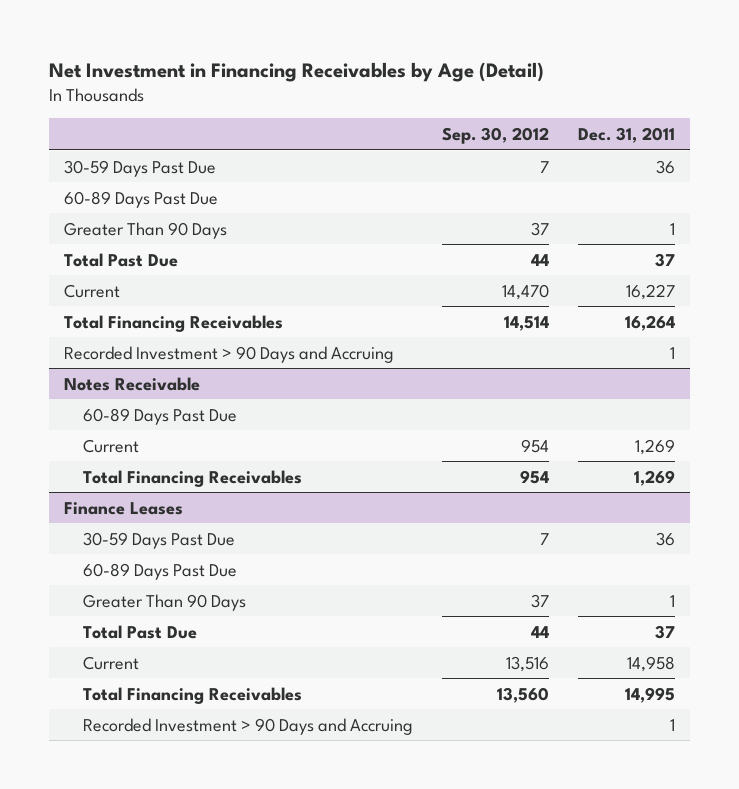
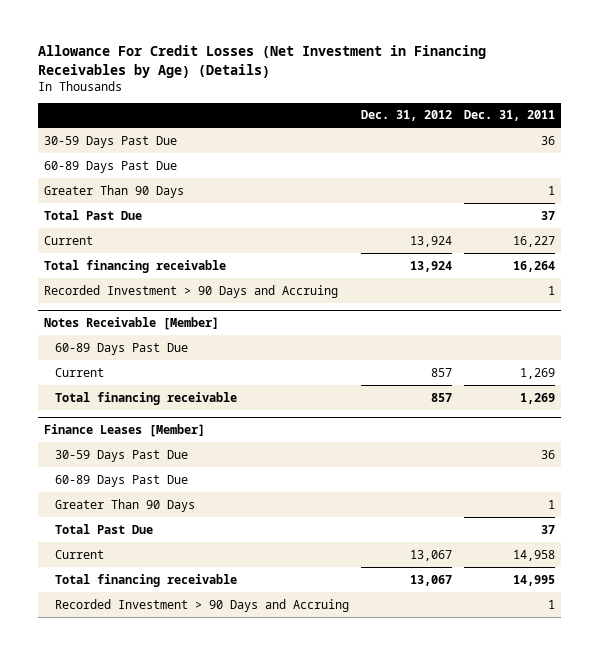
- Net Investment in Financing Receivables by Age (Detail)
+ Allowance For Credit Losses (Net Investment in Financing Receivables by Age) (Details)
- | Sep. 30, 2012 | Dec. 31, 2011
+ | Dec. 31, 2012 | Dec. 31, 2011
- Total Financing Receivables | 14,514 | 16,264
+ Total financing receivable | 13,924 | 16,264
- Notes Receivable
+ Notes Receivable [Member]
- Total Financing Receivables | 954 | 1,269
- Finance Leases
+ Total financing receivable | 857 | 1,269
+ Finance Leases [Member]
- Total Financing Receivables | 13,560 | 14,995
+ Total financing receivable | 13,067 | 14,995

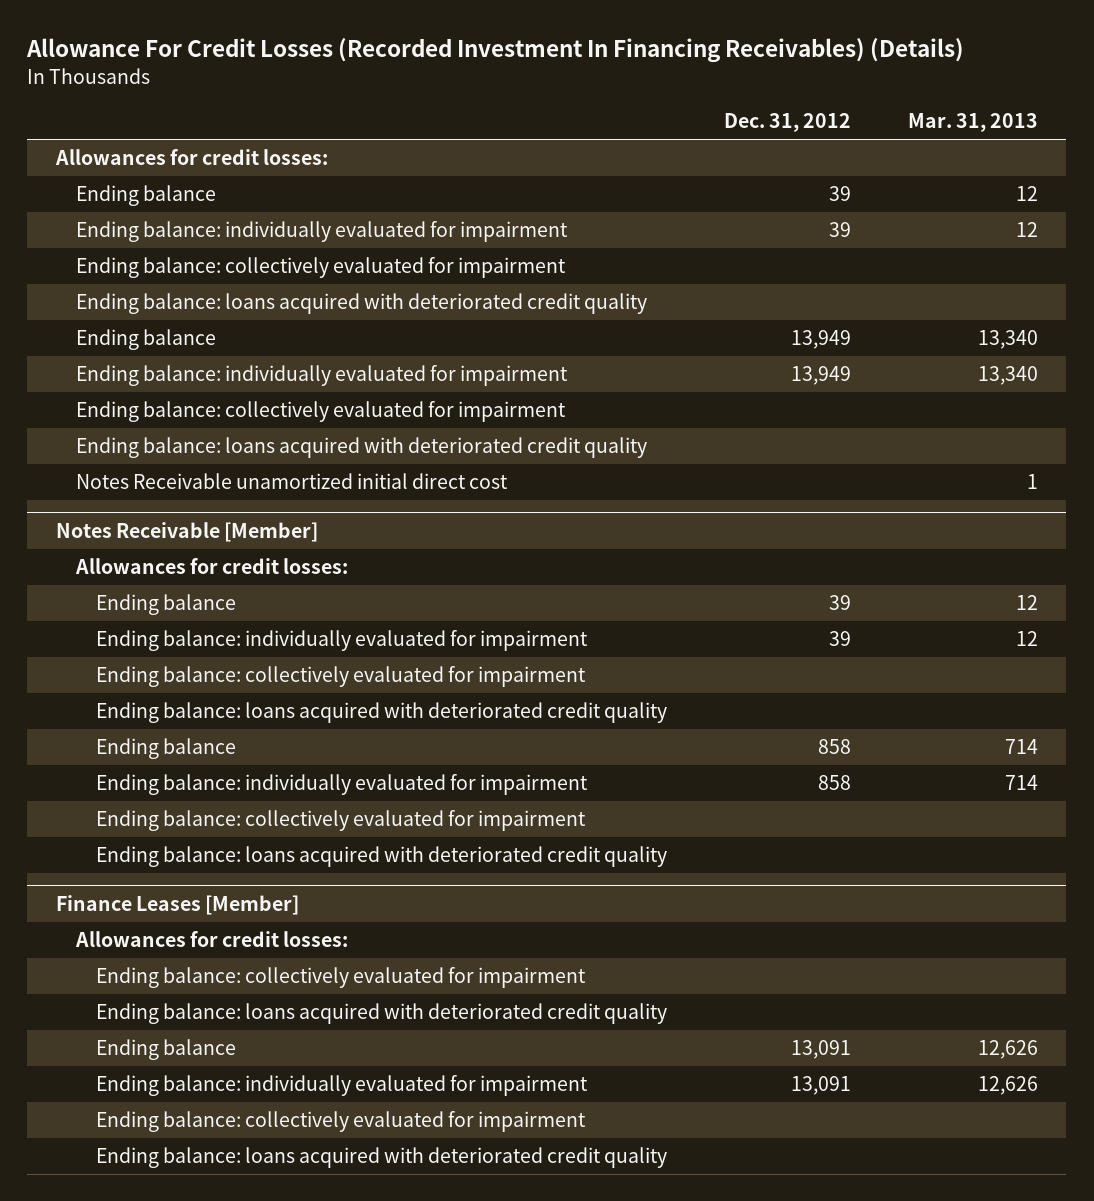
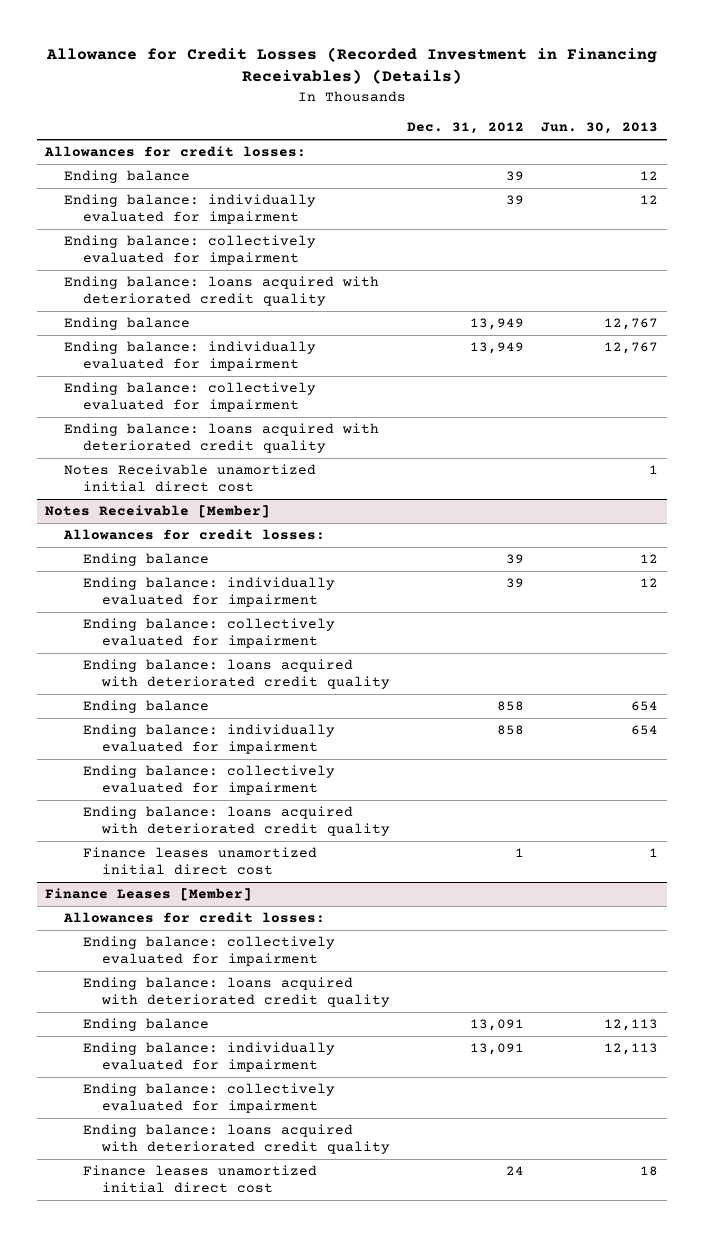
- Allowance For Credit Losses (Recorded Investment In Financing Receivables) (Details)
+ Allowance for Credit Losses (Recorded Investment in Financing Receivables) (Details)
- | Dec. 31, 2012 | Mar. 31, 2013
+ | Dec. 31, 2012 | Jun. 30, 2013
@ Notes Receivable [Member]
+ Finance leases unamortized initial direct cost | 1 | 1
@ Finance Leases [Member]
+ Finance leases unamortized initial direct cost | 24 | 18

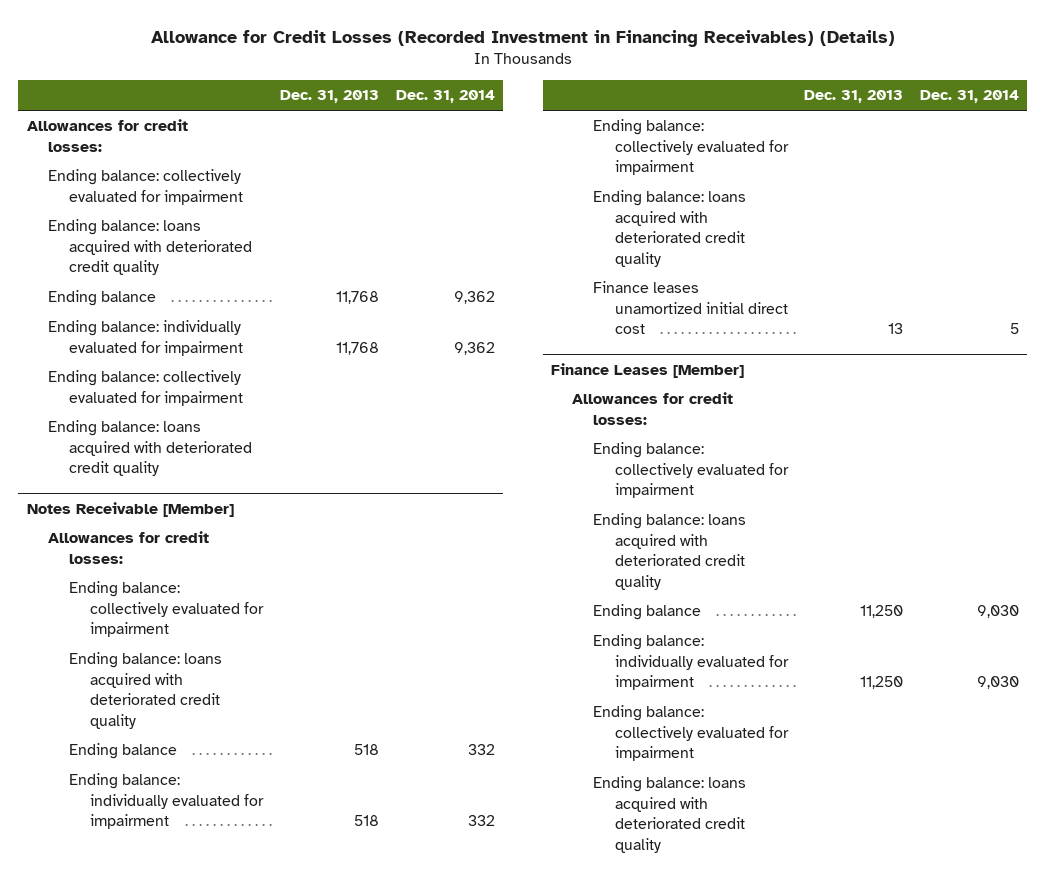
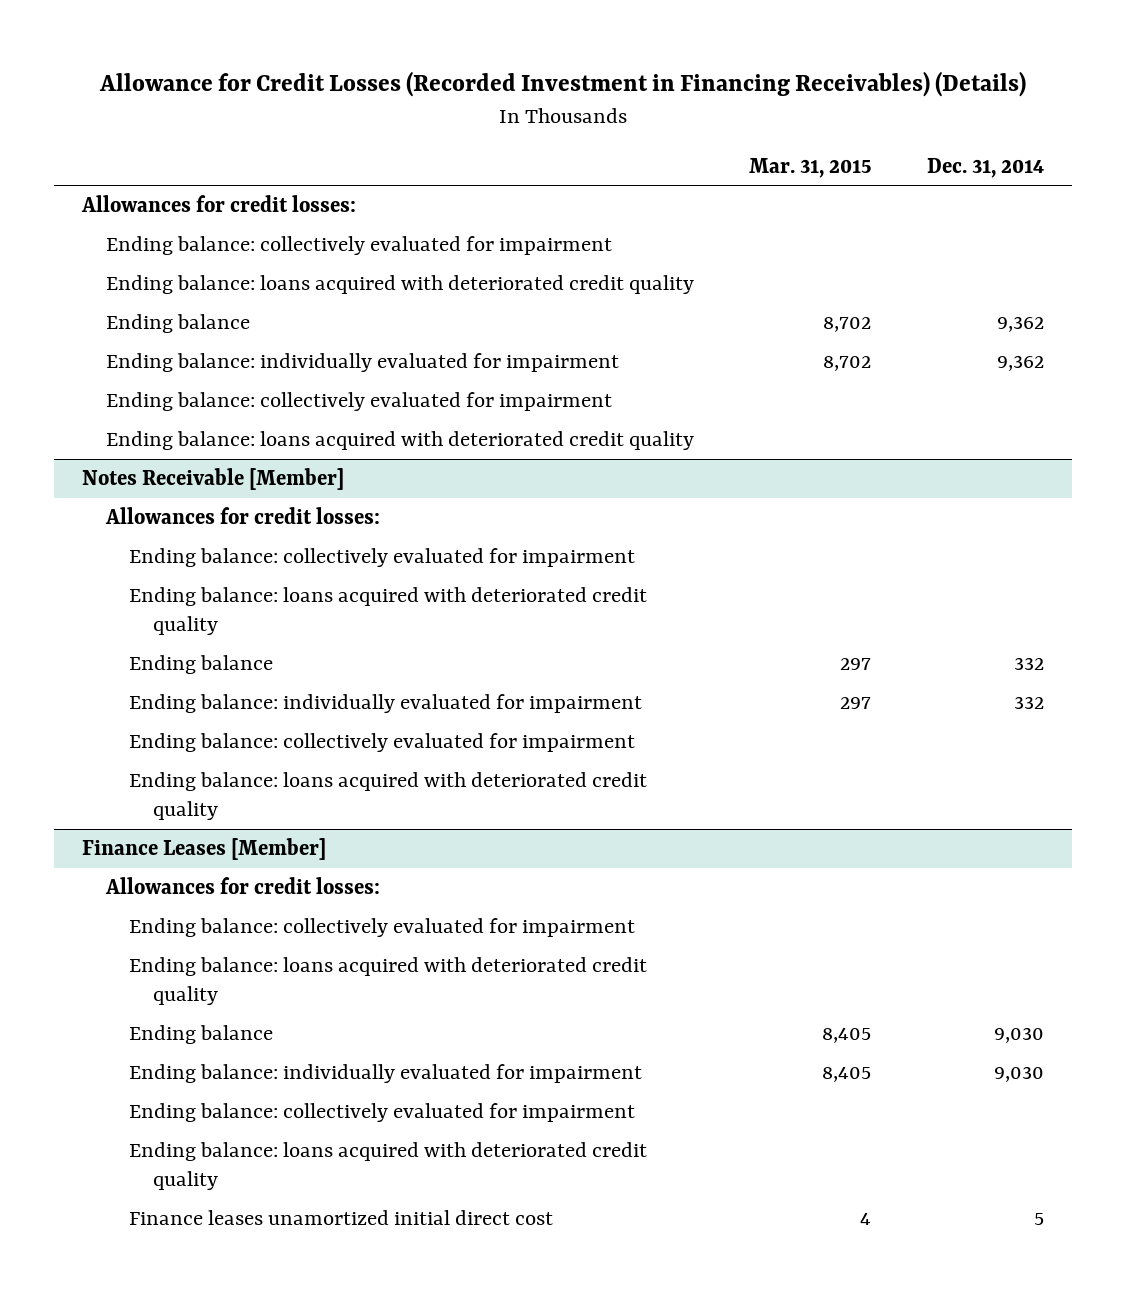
- | Dec. 31, 2013 | Dec. 31, 2014
+ | Mar. 31, 2015 | Dec. 31, 2014
@ Notes Receivable [Member]
- Finance leases unamortized initial direct cost | 13 | 5
@ Finance Leases [Member]
+ Finance leases unamortized initial direct cost | 4 | 5

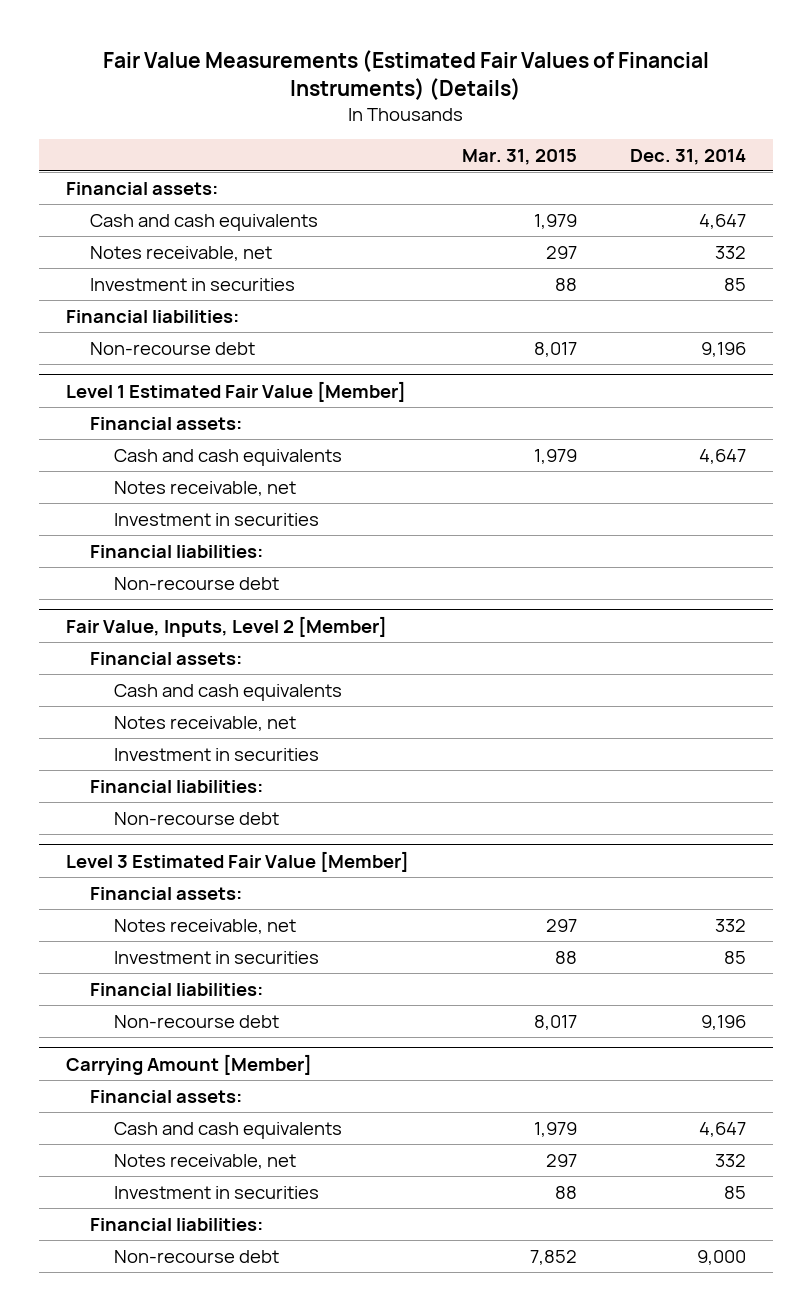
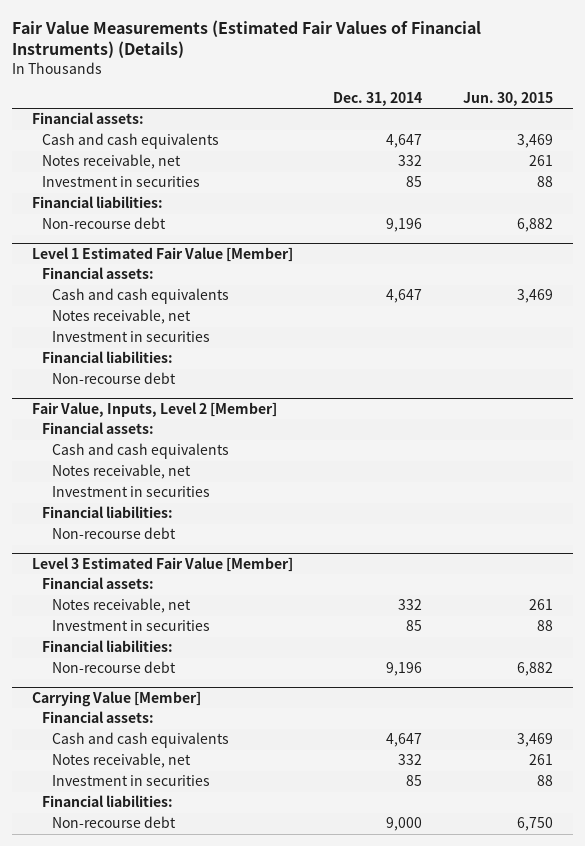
- | Mar. 31, 2015 | Dec. 31, 2014
+ | Dec. 31, 2014 | Jun. 30, 2015
- Carrying Amount [Member]
+ Carrying Value [Member]

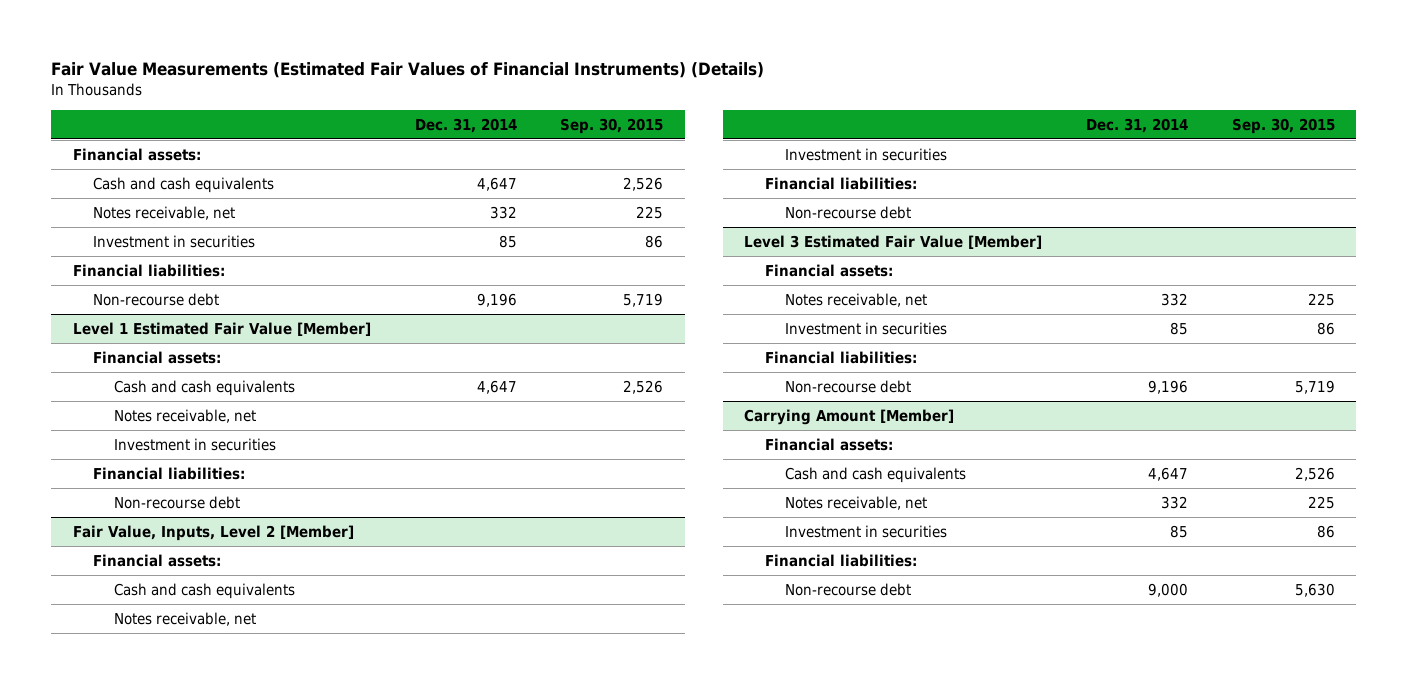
- | Dec. 31, 2014 | Jun. 30, 2015
+ | Dec. 31, 2014 | Sep. 30, 2015
- Carrying Value [Member]
+ Carrying Amount [Member]

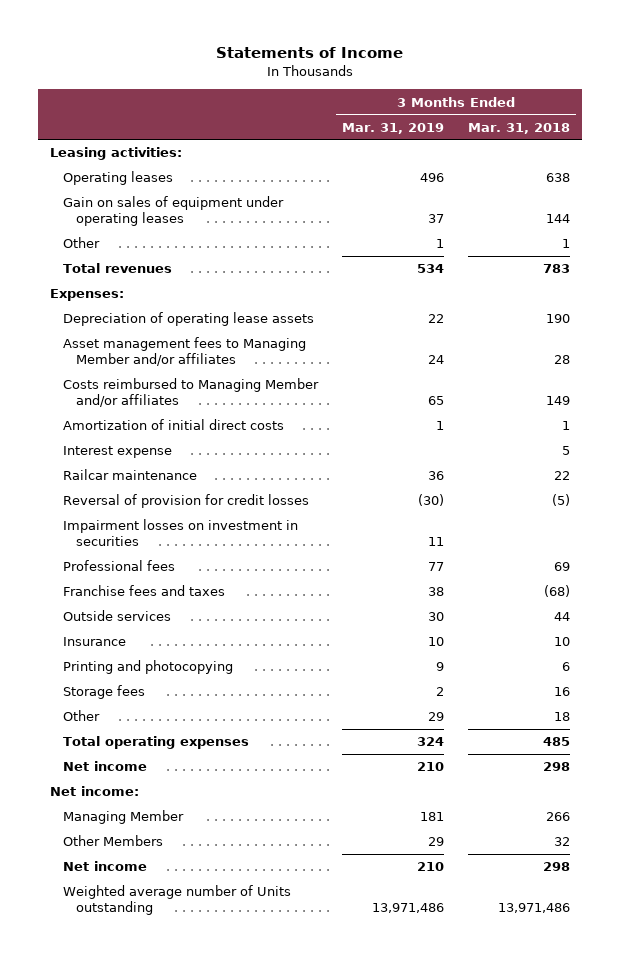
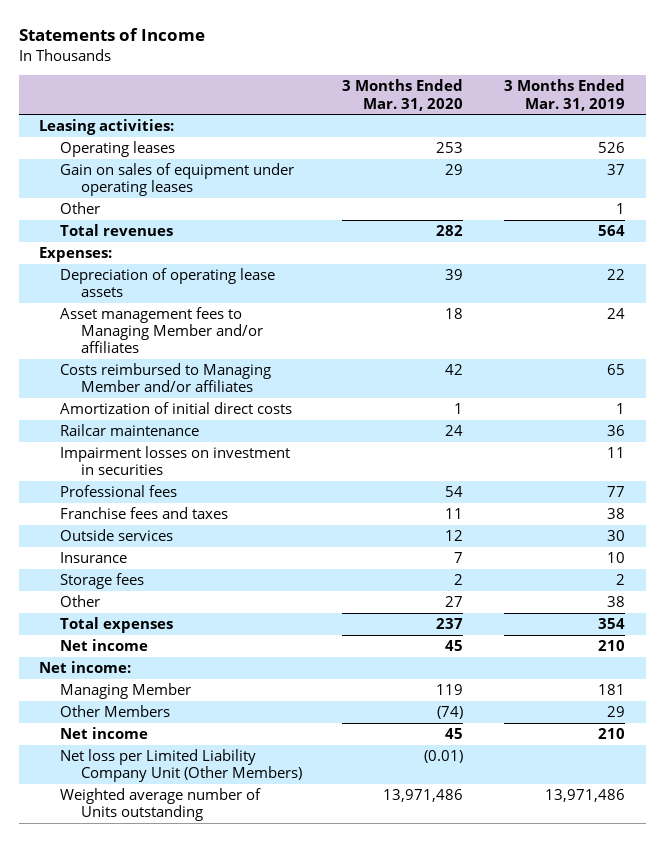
- | 3 Months Ended Mar. 31, 2019 | 3 Months Ended Mar. 31, 2018
+ | 3 Months Ended Mar. 31, 2020 | 3 Months Ended Mar. 31, 2019
- Operating leases | 496 | 638
+ Operating leases | 253 | 526
- Total revenues | 534 | 783
+ Total revenues | 282 | 564
- Interest expense | | 5
- Reversal of provision for credit losses | (30) | (5)
- Printing and photocopying | 9 | 6
- Other | 29 | 18
- Total operating expenses | 324 | 485
+ Other | 27 | 38
+ Total expenses | 237 | 354
+ Net loss per Limited Liability Company Unit (Other Members) | (0.01) |

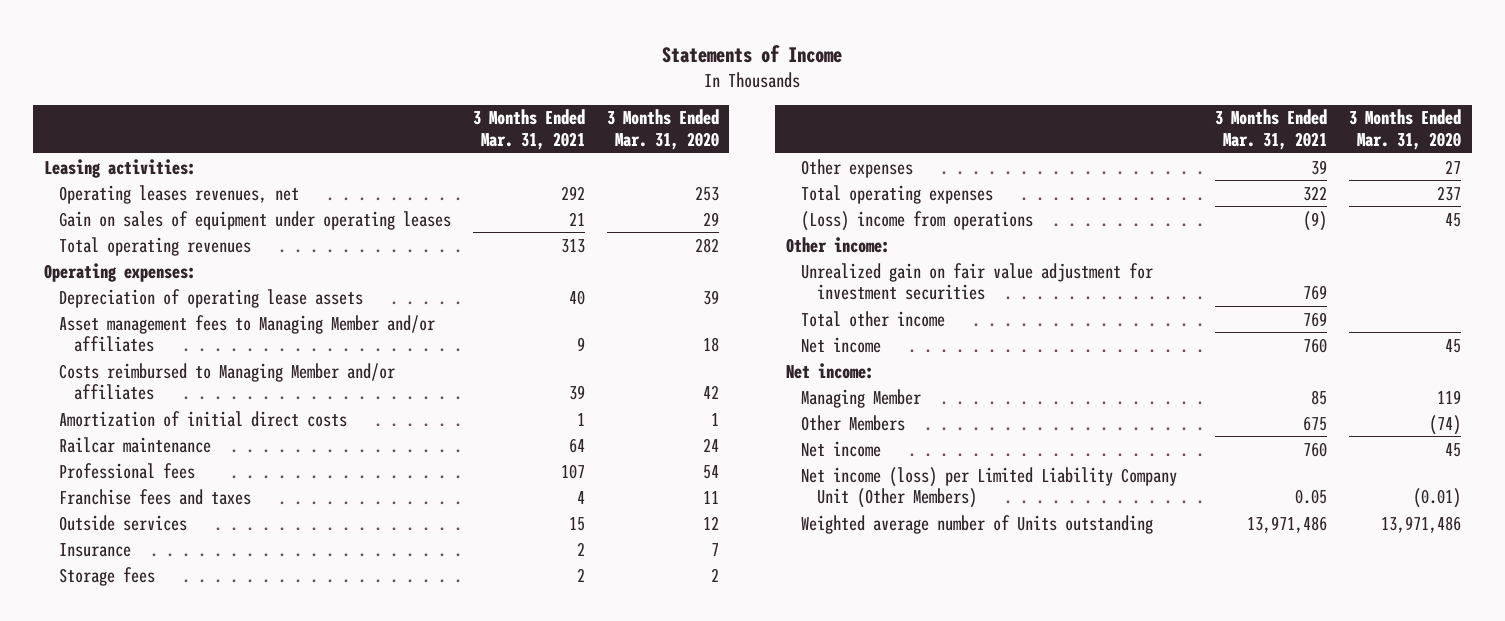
- | 3 Months Ended Mar. 31, 2020 | 3 Months Ended Mar. 31, 2019
+ | 3 Months Ended Mar. 31, 2021 | 3 Months Ended Mar. 31, 2020
- Operating leases | 253 | 526
+ Operating leases revenues, net | 292 | 253
- Other | | 1
- Total revenues | 282 | 564
- Expenses:
+ Total operating revenues | 313 | 282
+ Operating expenses:
- Impairment losses on investment in securities | | 11
- Other | 27 | 38
- Total expenses | 237 | 354
+ Other expenses | 39 | 27
+ Total operating expenses | 322 | 237
+ (Loss) income from operations | (9) | 45
+ Other income:
+ Unrealized gain on fair value adjustment for investment securities | 769 |
+ Total other income | 769 |
- Net loss per Limited Liability Company Unit (Other Members) | (0.01) |
+ Net income (loss) per Limited Liability Company Unit (Other Members) | 0.05 | (0.01)

